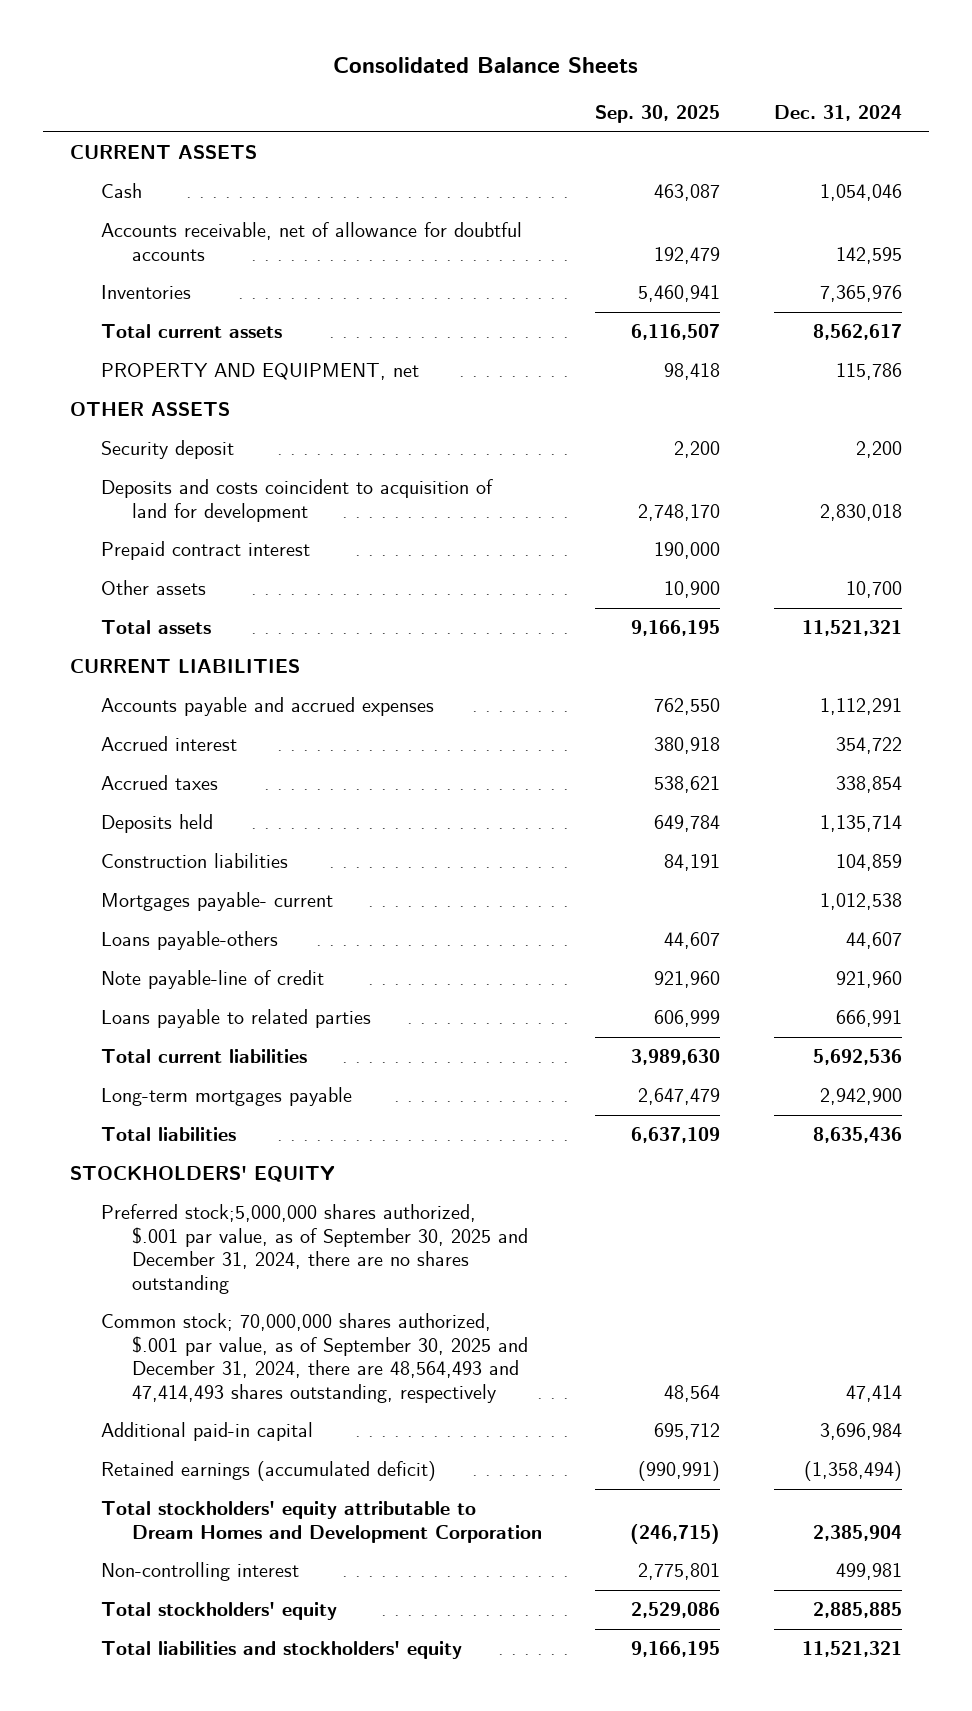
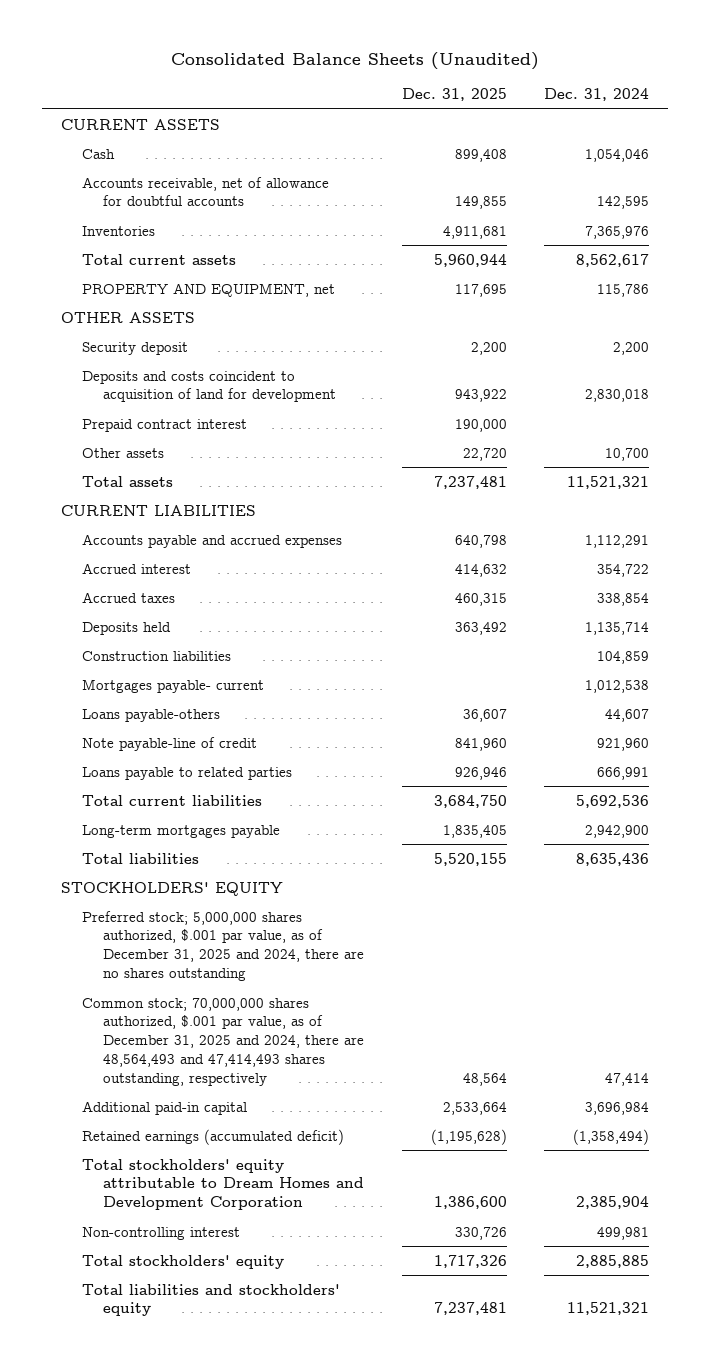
- Consolidated Balance Sheets
+ Consolidated Balance Sheets (Unaudited)
- | Sep. 30, 2025 | Dec. 31, 2024
+ | Dec. 31, 2025 | Dec. 31, 2024
- Preferred stock;5,000,000 shares authorized, $.001 par value, as of September 30, 2025 and December 31, 2024, there are no shares outstanding
- Common stock; 70,000,000 shares authorized, $.001 par value, as of September 30, 2025 and December 31, 2024, there are 48,564,493 and 47,414,493 shares outstanding, respectively | 48,564 | 47,414
+ Preferred stock; 5,000,000 shares authorized, $.001 par value, as of December 31, 2025 and 2024, there are no shares outstanding
+ Common stock; 70,000,000 shares authorized, $.001 par value, as of December 31, 2025 and 2024, there are 48,564,493 and 47,414,493 shares outstanding, respectively | 48,564 | 47,414

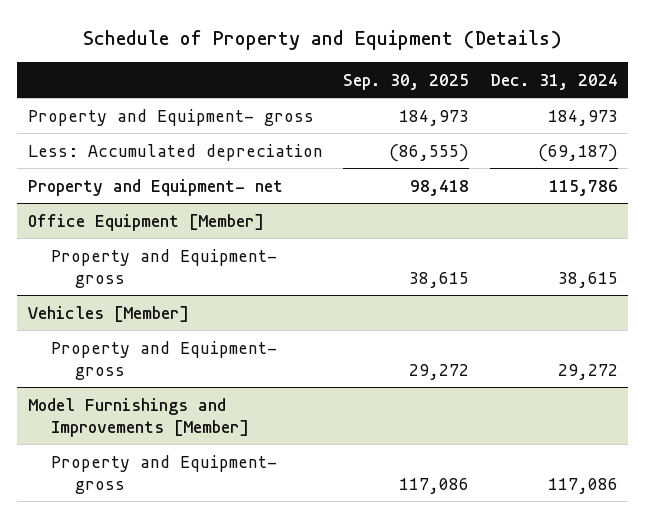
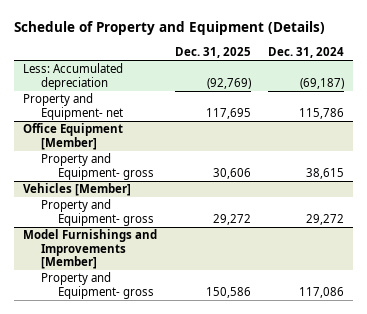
- | Sep. 30, 2025 | Dec. 31, 2024
+ | Dec. 31, 2025 | Dec. 31, 2024
- Property and Equipment- gross | 184,973 | 184,973

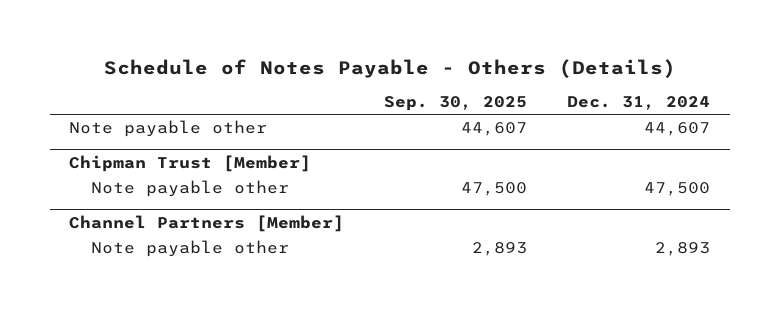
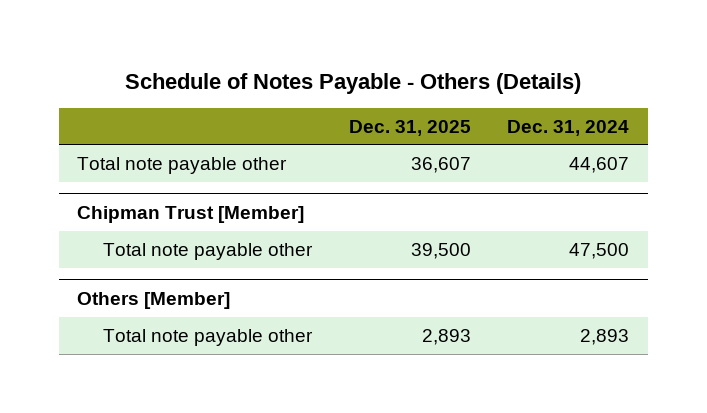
- | Sep. 30, 2025 | Dec. 31, 2024
+ | Dec. 31, 2025 | Dec. 31, 2024
- Note payable other | 44,607 | 44,607
+ Total note payable other | 36,607 | 44,607
@ Chipman Trust [Member]
- Note payable other | 47,500 | 47,500
- Channel Partners [Member]
- Note payable other | 2,893 | 2,893
@ Chipman Trust [Member]
+ Total note payable other | 39,500 | 47,500
+ Others [Member]
+ Total note payable other | 2,893 | 2,893

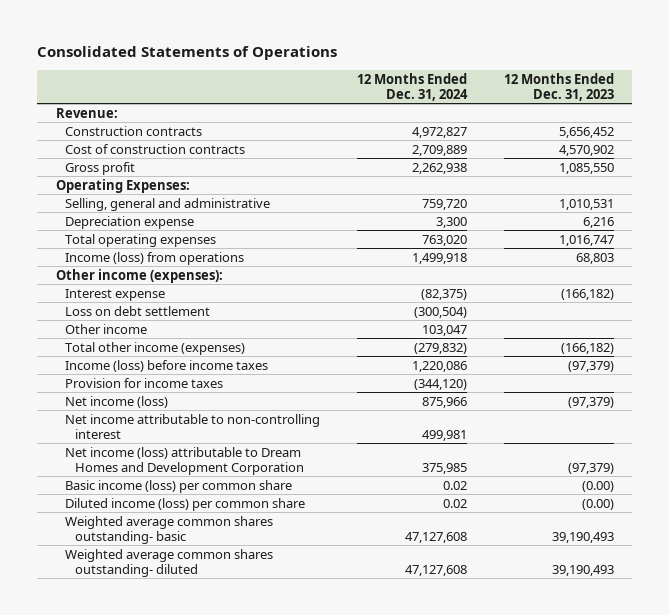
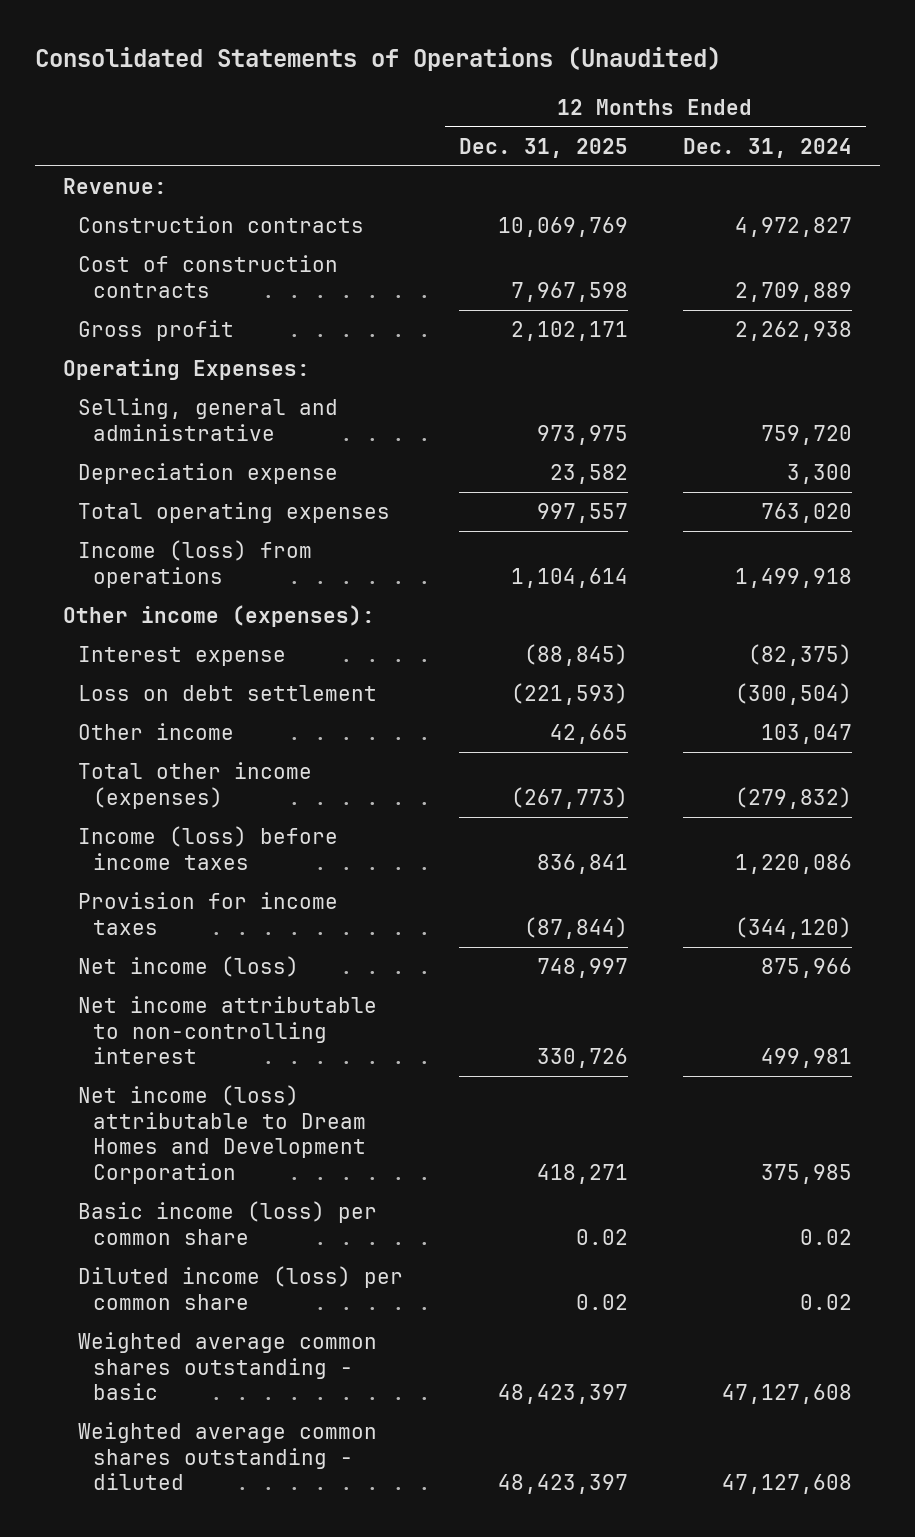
- Consolidated Statements of Operations
+ Consolidated Statements of Operations (Unaudited)
- | 12 Months Ended Dec. 31, 2024 | 12 Months Ended Dec. 31, 2023
+ | 12 Months Ended Dec. 31, 2025 | 12 Months Ended Dec. 31, 2024
- Weighted average common shares outstanding- basic | 47,127,608 | 39,190,493
- Weighted average common shares outstanding- diluted | 47,127,608 | 39,190,493
+ Weighted average common shares outstanding - basic | 48,423,397 | 47,127,608
+ Weighted average common shares outstanding - diluted | 48,423,397 | 47,127,608

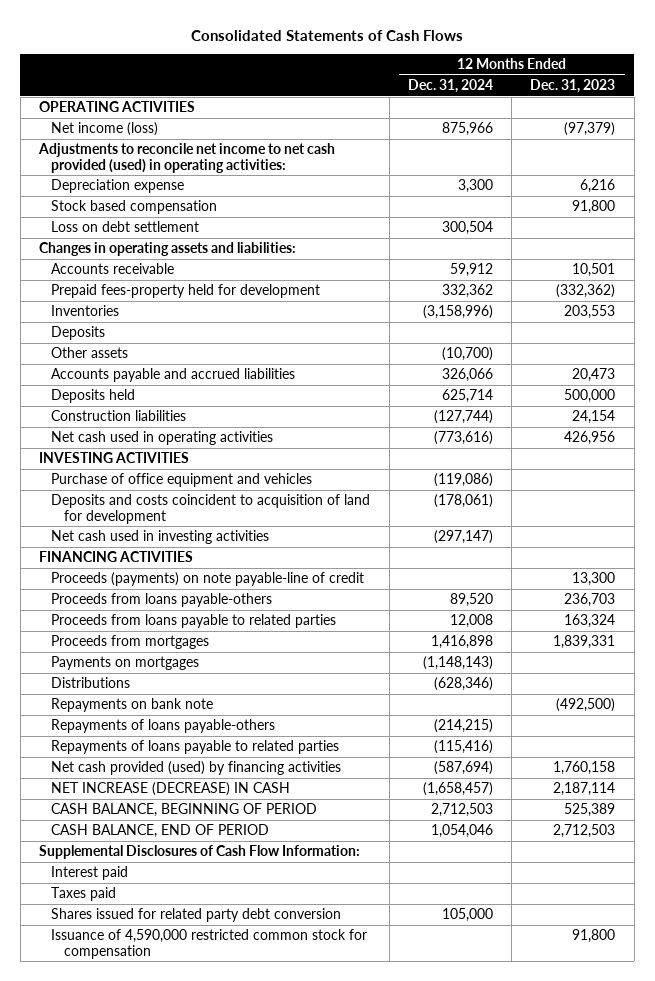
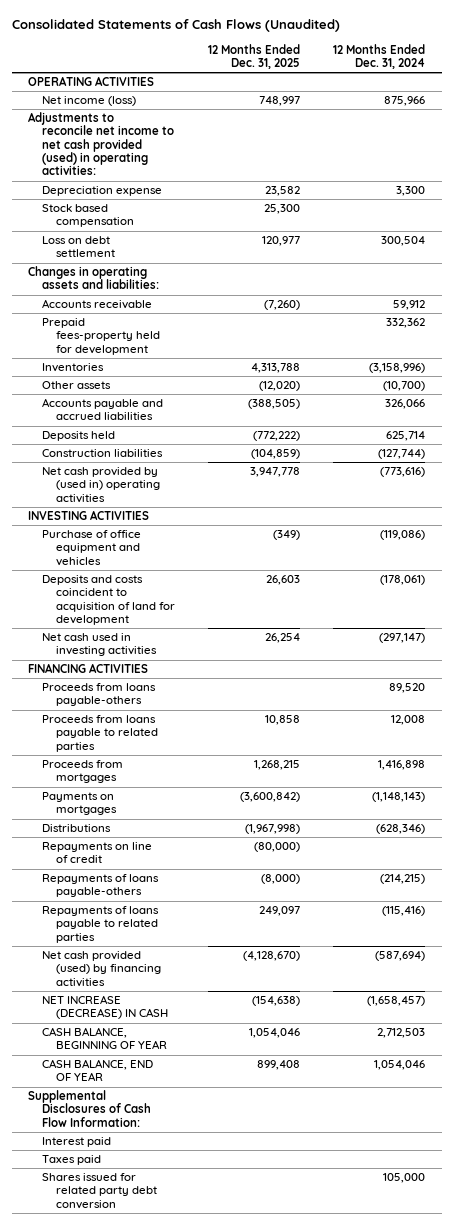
- Consolidated Statements of Cash Flows
+ Consolidated Statements of Cash Flows (Unaudited)
- | 12 Months Ended Dec. 31, 2024 | 12 Months Ended Dec. 31, 2023
+ | 12 Months Ended Dec. 31, 2025 | 12 Months Ended Dec. 31, 2024
- Deposits
- Net cash used in operating activities | (773,616) | 426,956
+ Net cash provided by (used in) operating activities | 3,947,778 | (773,616)
- Proceeds (payments) on note payable-line of credit | | 13,300
- Repayments on bank note | | (492,500)
+ Repayments on line of credit | (80,000) |
- CASH BALANCE, BEGINNING OF PERIOD | 2,712,503 | 525,389
- CASH BALANCE, END OF PERIOD | 1,054,046 | 2,712,503
+ CASH BALANCE, BEGINNING OF YEAR | 1,054,046 | 2,712,503
+ CASH BALANCE, END OF YEAR | 899,408 | 1,054,046
- Issuance of 4,590,000 restricted common stock for compensation | | 91,800

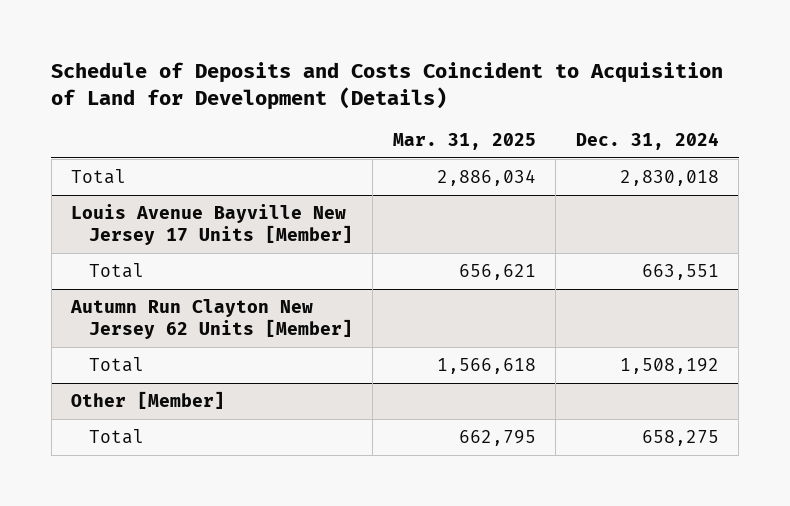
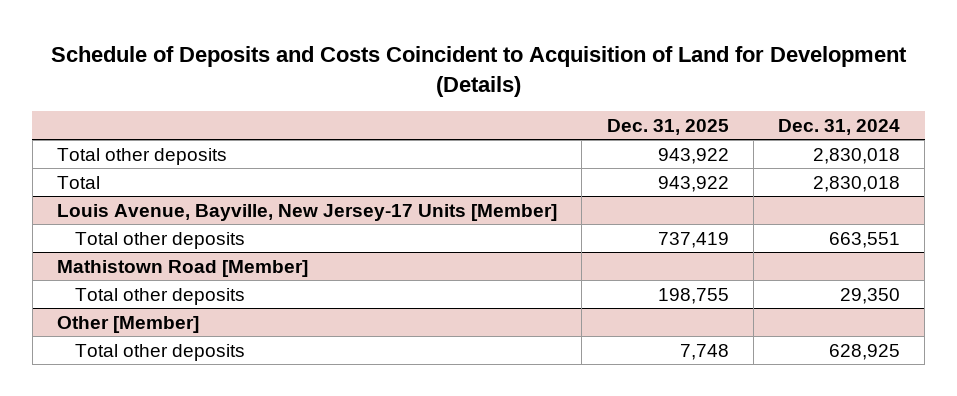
- | Mar. 31, 2025 | Dec. 31, 2024
+ | Dec. 31, 2025 | Dec. 31, 2024
+ Total other deposits | 943,922 | 2,830,018
- Louis Avenue Bayville New Jersey 17 Units [Member]
- Total | 656,621 | 663,551
- Autumn Run Clayton New Jersey 62 Units [Member]
- Total | 1,566,618 | 1,508,192
+ Louis Avenue, Bayville, New Jersey-17 Units [Member]
+ Total other deposits | 737,419 | 663,551
+ Mathistown Road [Member]
+ Total other deposits | 198,755 | 29,350
@ Other [Member]
- Total | 662,795 | 658,275
+ Total other deposits | 7,748 | 628,925

